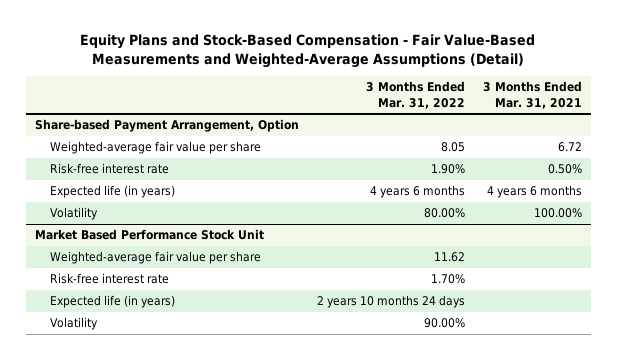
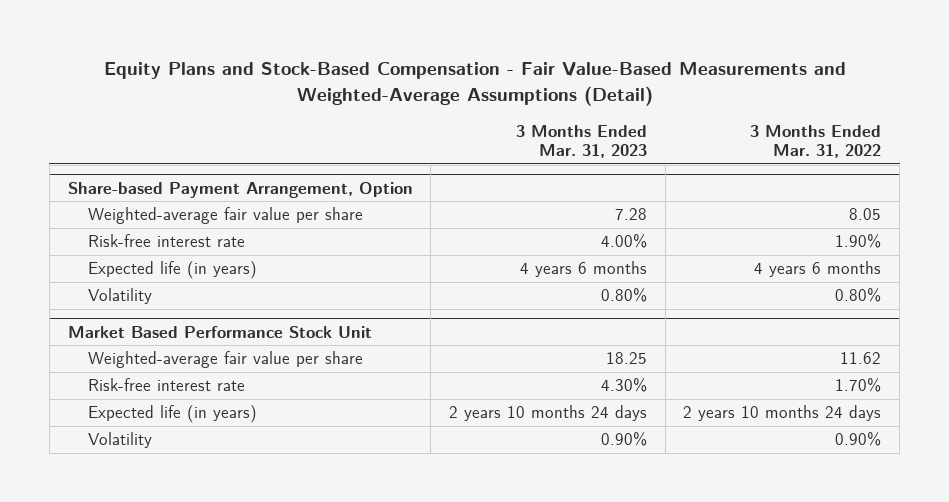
- | 3 Months Ended Mar. 31, 2022 | 3 Months Ended Mar. 31, 2021
+ | 3 Months Ended Mar. 31, 2023 | 3 Months Ended Mar. 31, 2022
@ Share-based Payment Arrangement, Option
- Volatility | 80.00% | 100.00%
+ Volatility | 0.80% | 0.80%
@ Market Based Performance Stock Unit
- Volatility | 90.00% |
+ Volatility | 0.90% | 0.90%

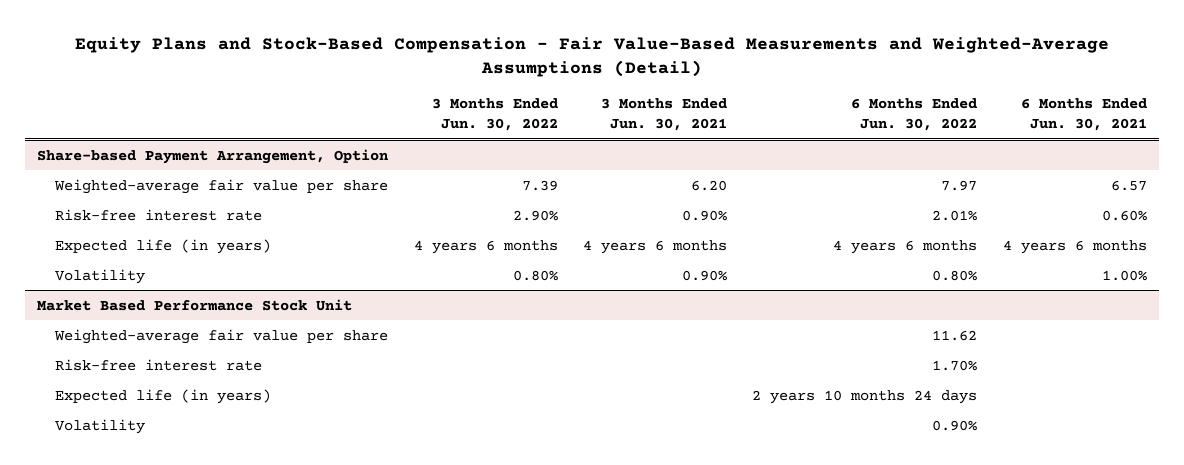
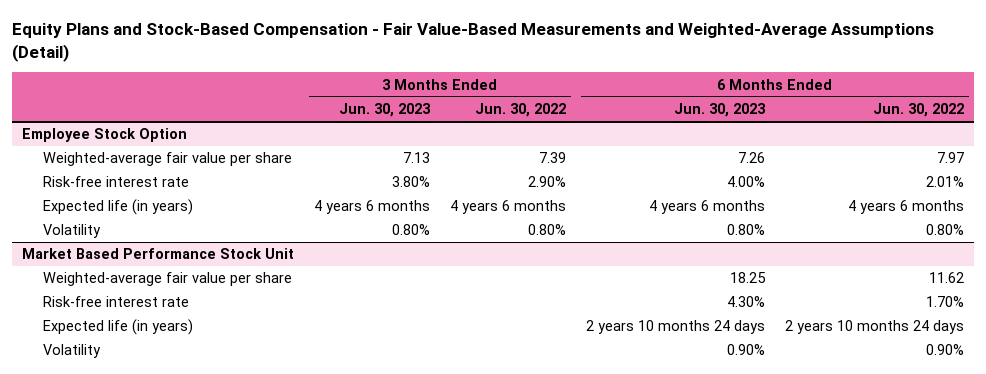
- | 3 Months Ended Jun. 30, 2022 | 3 Months Ended Jun. 30, 2021 | 6 Months Ended Jun. 30, 2022 | 6 Months Ended Jun. 30, 2021
+ | 3 Months Ended Jun. 30, 2023 | 3 Months Ended Jun. 30, 2022 | 6 Months Ended Jun. 30, 2023 | 6 Months Ended Jun. 30, 2022
- Share-based Payment Arrangement, Option
+ Employee Stock Option

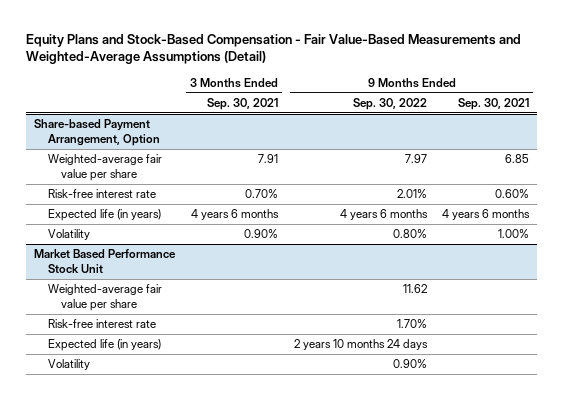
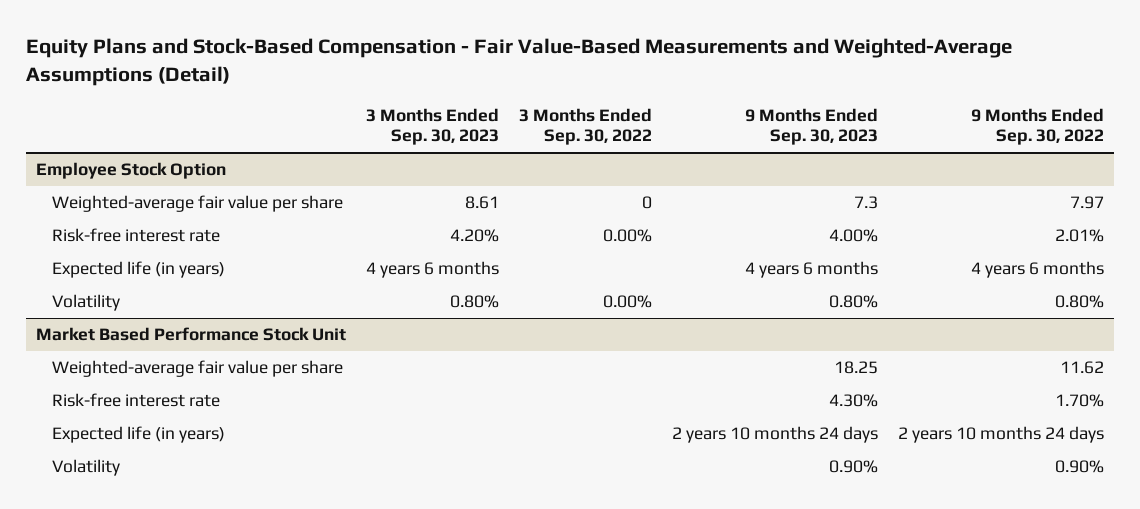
- | 3 Months Ended Sep. 30, 2021 | 9 Months Ended Sep. 30, 2022 | 9 Months Ended Sep. 30, 2021
+ | 3 Months Ended Sep. 30, 2023 | 3 Months Ended Sep. 30, 2022 | 9 Months Ended Sep. 30, 2023 | 9 Months Ended Sep. 30, 2022
- Share-based Payment Arrangement, Option
+ Employee Stock Option

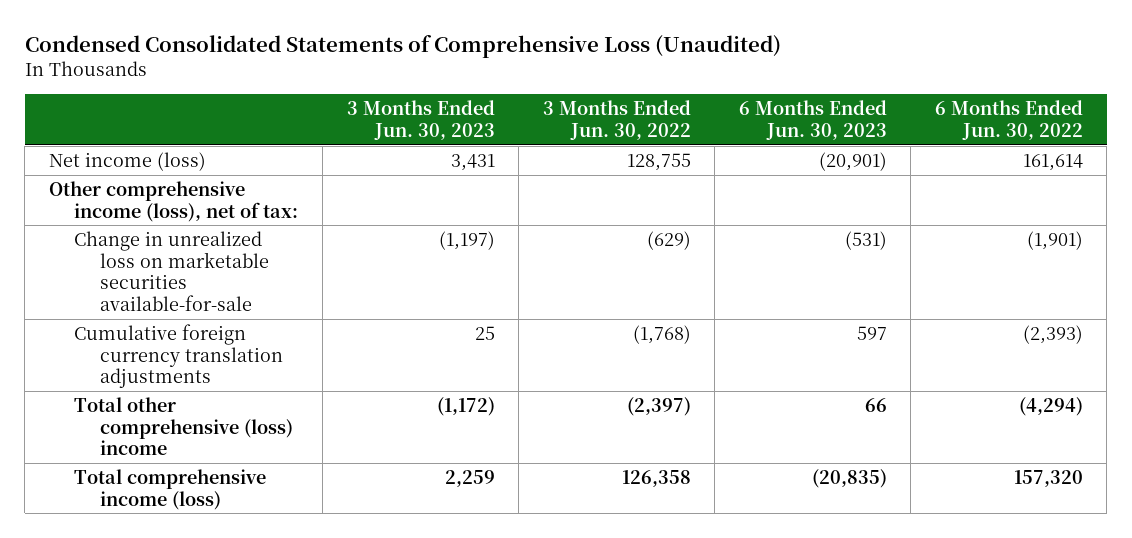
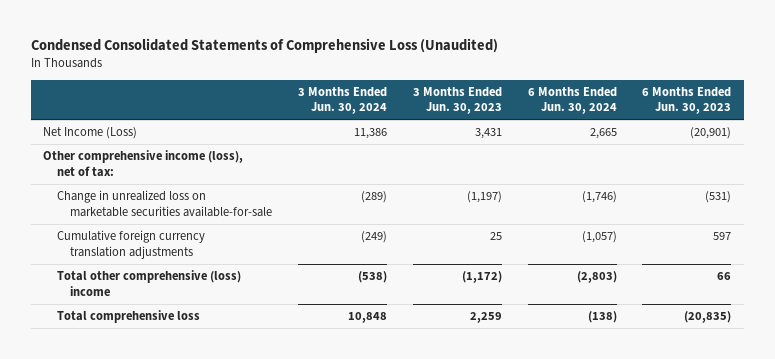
- | 3 Months Ended Jun. 30, 2023 | 3 Months Ended Jun. 30, 2022 | 6 Months Ended Jun. 30, 2023 | 6 Months Ended Jun. 30, 2022
+ | 3 Months Ended Jun. 30, 2024 | 3 Months Ended Jun. 30, 2023 | 6 Months Ended Jun. 30, 2024 | 6 Months Ended Jun. 30, 2023
- Net income (loss) | 3,431 | 128,755 | (20,901) | 161,614
+ Net Income (Loss) | 11,386 | 3,431 | 2,665 | (20,901)
- Total comprehensive income (loss) | 2,259 | 126,358 | (20,835) | 157,320
+ Total comprehensive loss | 10,848 | 2,259 | (138) | (20,835)

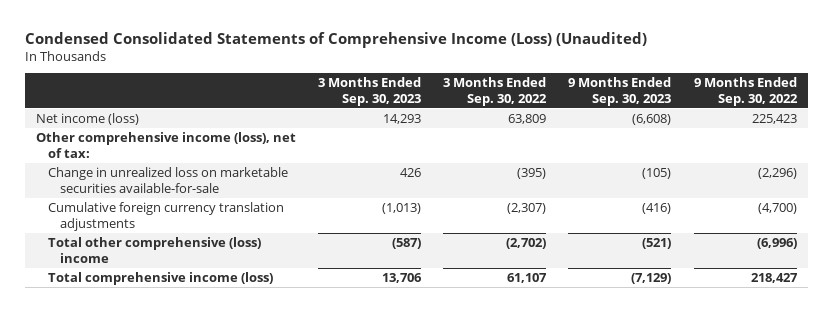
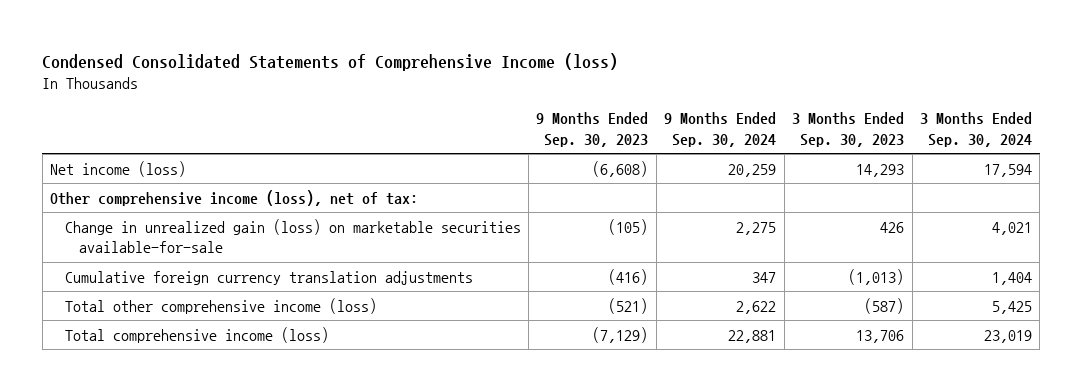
- Condensed Consolidated Statements of Comprehensive Income (Loss) (Unaudited)
+ Condensed Consolidated Statements of Comprehensive Income (loss)
- | 3 Months Ended Sep. 30, 2023 | 3 Months Ended Sep. 30, 2022 | 9 Months Ended Sep. 30, 2023 | 9 Months Ended Sep. 30, 2022
+ | 9 Months Ended Sep. 30, 2023 | 9 Months Ended Sep. 30, 2024 | 3 Months Ended Sep. 30, 2023 | 3 Months Ended Sep. 30, 2024
- Change in unrealized loss on marketable securities available-for-sale | 426 | (395) | (105) | (2,296)
+ Change in unrealized gain (loss) on marketable securities available-for-sale | (105) | 2,275 | 426 | 4,021
- Total other comprehensive (loss) income | (587) | (2,702) | (521) | (6,996)
+ Total other comprehensive income (loss) | (521) | 2,622 | (587) | 5,425

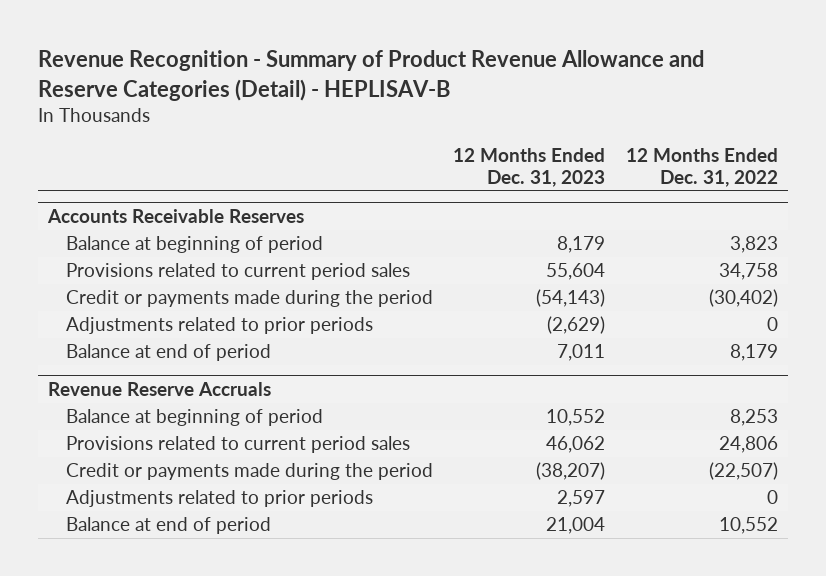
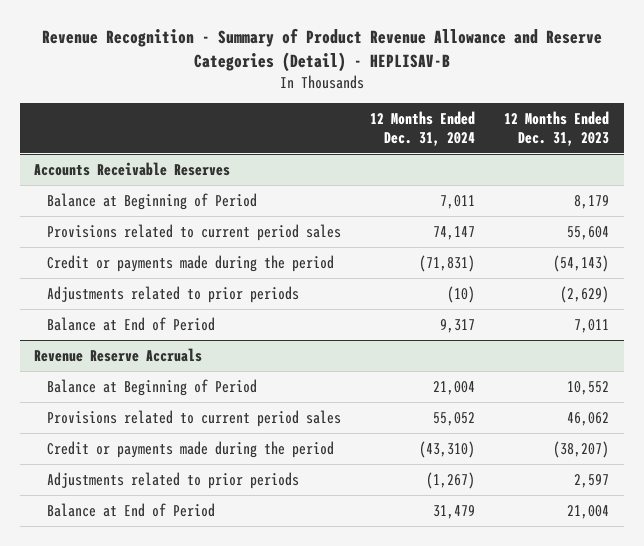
- | 12 Months Ended Dec. 31, 2023 | 12 Months Ended Dec. 31, 2022
+ | 12 Months Ended Dec. 31, 2024 | 12 Months Ended Dec. 31, 2023
@ Accounts Receivable Reserves
- Balance at beginning of period | 8,179 | 3,823
+ Balance at Beginning of Period | 7,011 | 8,179
- Balance at end of period | 7,011 | 8,179
+ Balance at End of Period | 9,317 | 7,011
@ Revenue Reserve Accruals
- Balance at beginning of period | 10,552 | 8,253
+ Balance at Beginning of Period | 21,004 | 10,552
- Balance at end of period | 21,004 | 10,552
+ Balance at End of Period | 31,479 | 21,004

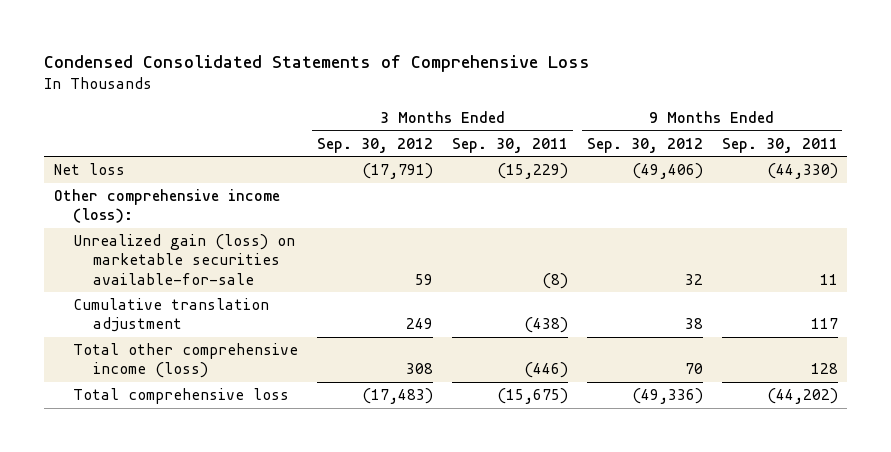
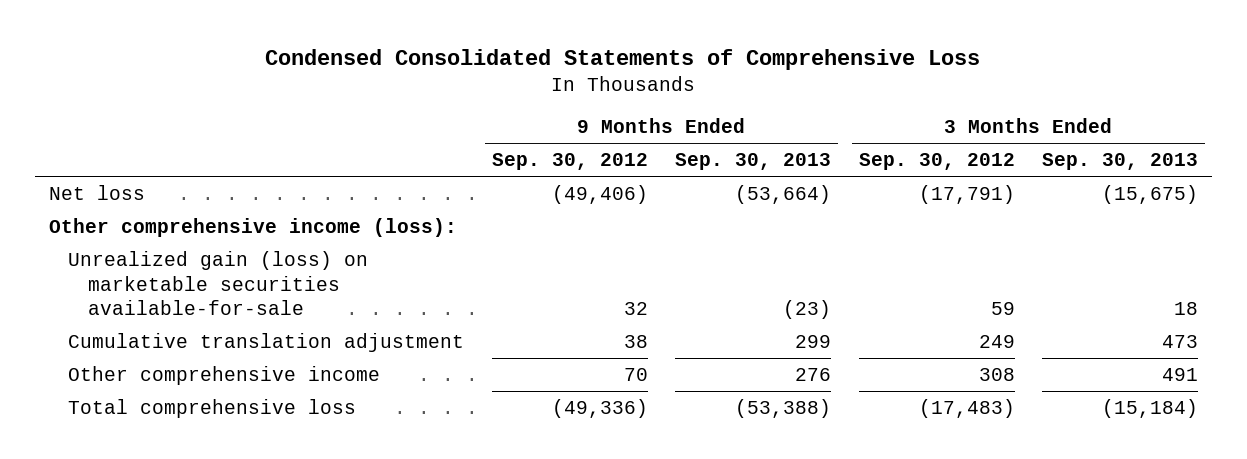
- | 3 Months Ended Sep. 30, 2012 | 3 Months Ended Sep. 30, 2011 | 9 Months Ended Sep. 30, 2012 | 9 Months Ended Sep. 30, 2011
+ | 9 Months Ended Sep. 30, 2012 | 9 Months Ended Sep. 30, 2013 | 3 Months Ended Sep. 30, 2012 | 3 Months Ended Sep. 30, 2013
- Total other comprehensive income (loss) | 308 | (446) | 70 | 128
+ Other comprehensive income | 70 | 276 | 308 | 491

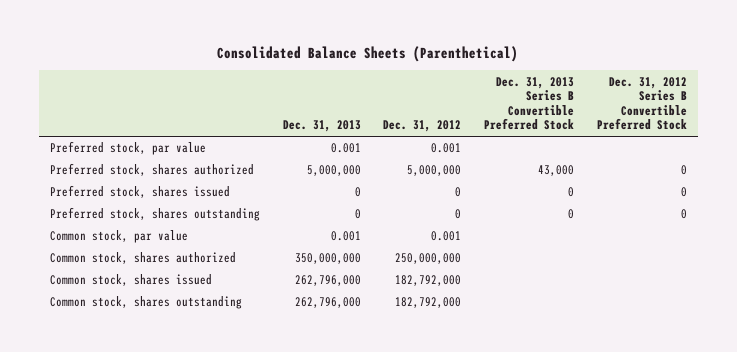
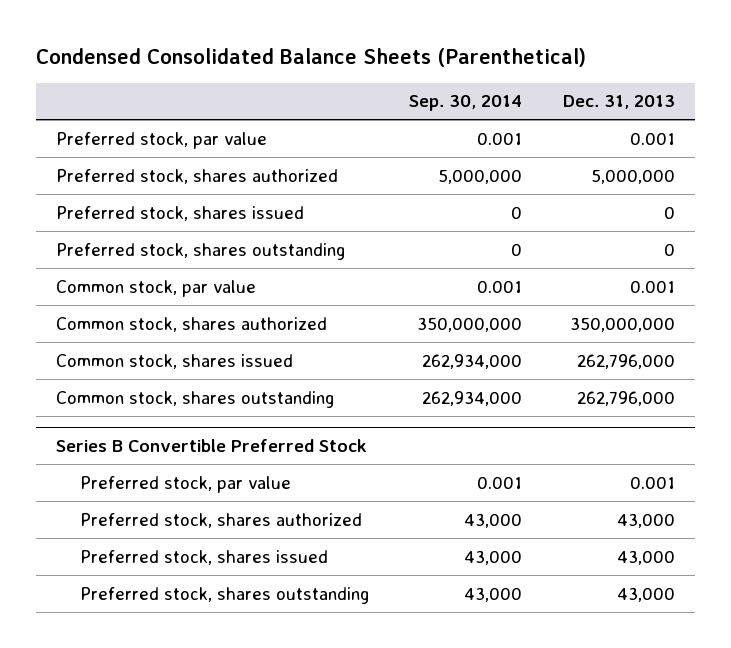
- Consolidated Balance Sheets (Parenthetical)
+ Condensed Consolidated Balance Sheets (Parenthetical)
- | Dec. 31, 2013 | Dec. 31, 2012 | Dec. 31, 2013 Series B Convertible Preferred Stock | Dec. 31, 2012 Series B Convertible Preferred Stock
+ | Sep. 30, 2014 | Dec. 31, 2013
+ Series B Convertible Preferred Stock
+ Preferred stock, par value | 0.001 | 0.001
+ Preferred stock, shares authorized | 43,000 | 43,000
+ Preferred stock, shares issued | 43,000 | 43,000
+ Preferred stock, shares outstanding | 43,000 | 43,000

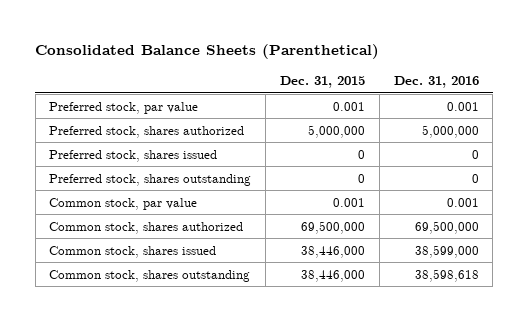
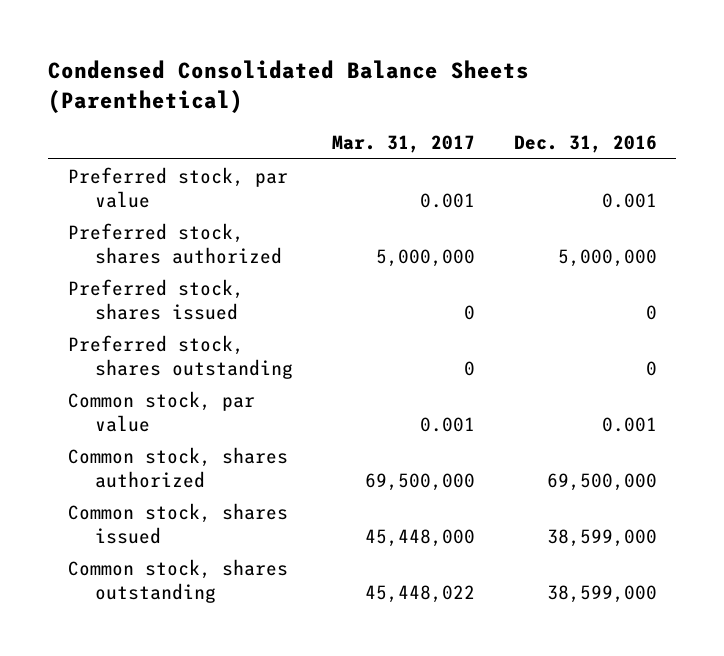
- Consolidated Balance Sheets (Parenthetical)
+ Condensed Consolidated Balance Sheets (Parenthetical)
- | Dec. 31, 2015 | Dec. 31, 2016
+ | Mar. 31, 2017 | Dec. 31, 2016
- Common stock, shares outstanding | 38,446,000 | 38,598,618
+ Common stock, shares outstanding | 45,448,022 | 38,599,000

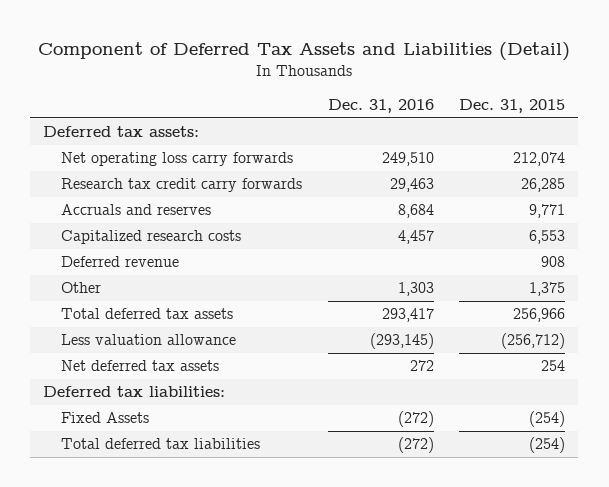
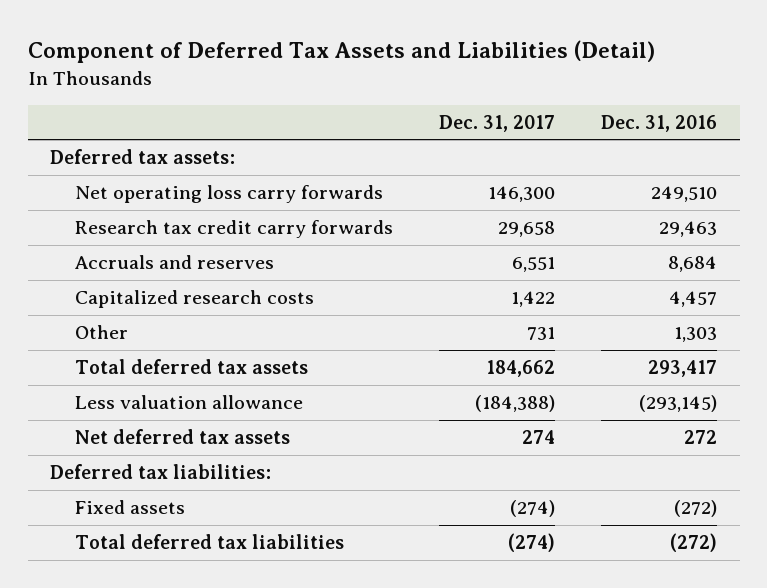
- | Dec. 31, 2016 | Dec. 31, 2015
+ | Dec. 31, 2017 | Dec. 31, 2016
- Deferred revenue | | 908
- Fixed Assets | (272) | (254)
+ Fixed assets | (274) | (272)

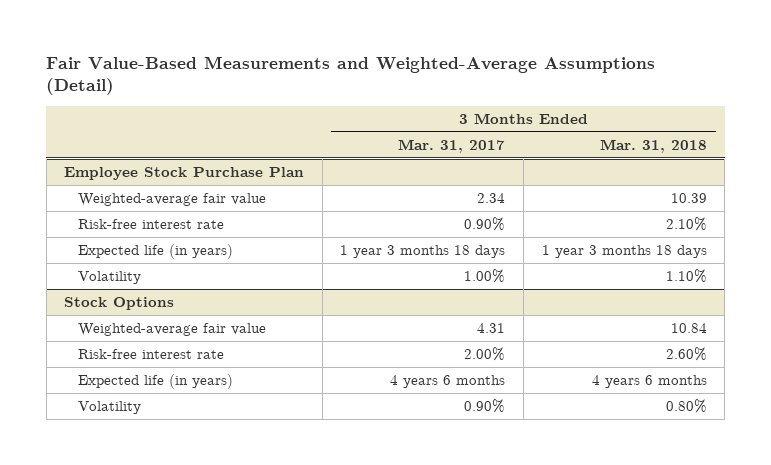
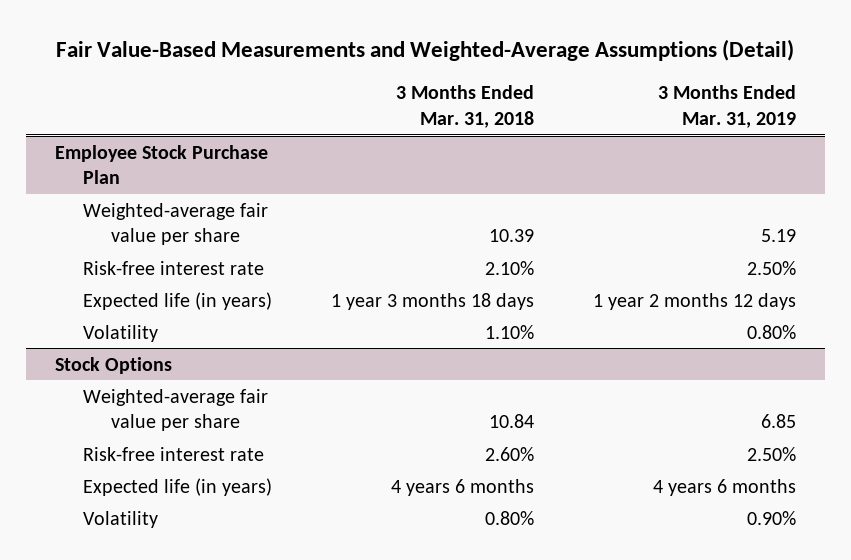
- | 3 Months Ended Mar. 31, 2017 | 3 Months Ended Mar. 31, 2018
+ | 3 Months Ended Mar. 31, 2018 | 3 Months Ended Mar. 31, 2019
@ Employee Stock Purchase Plan
- Weighted-average fair value | 2.34 | 10.39
+ Weighted-average fair value per share | 10.39 | 5.19
@ Stock Options
- Weighted-average fair value | 4.31 | 10.84
+ Weighted-average fair value per share | 10.84 | 6.85

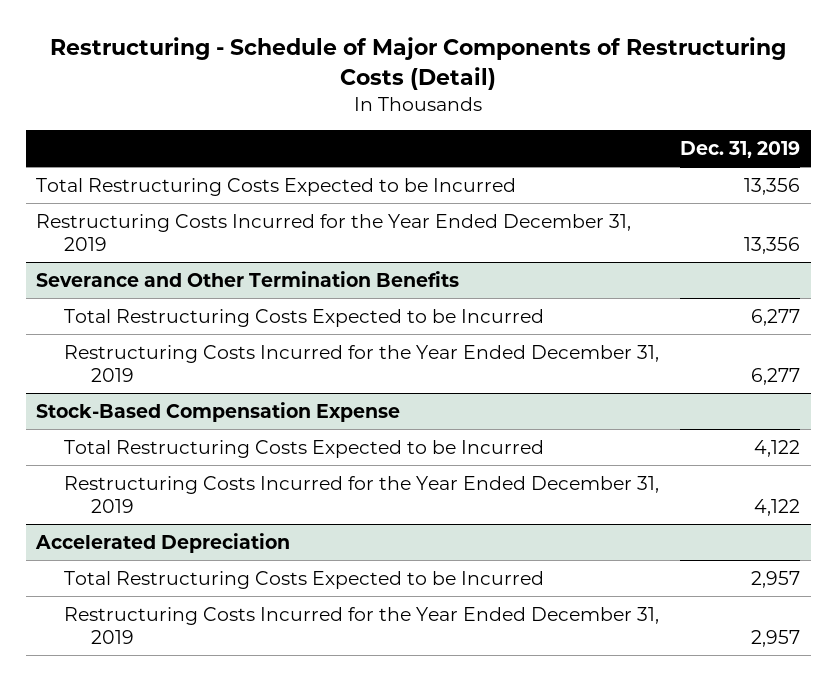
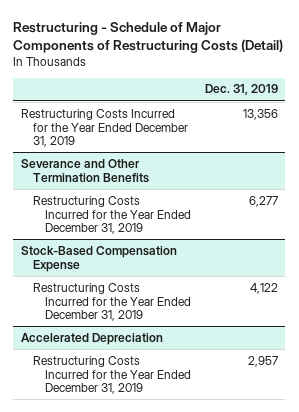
- Total Restructuring Costs Expected to be Incurred | 13,356
@ Severance and Other Termination Benefits
- Total Restructuring Costs Expected to be Incurred | 6,277
@ Stock-Based Compensation Expense
- Total Restructuring Costs Expected to be Incurred | 4,122
@ Accelerated Depreciation
- Total Restructuring Costs Expected to be Incurred | 2,957

